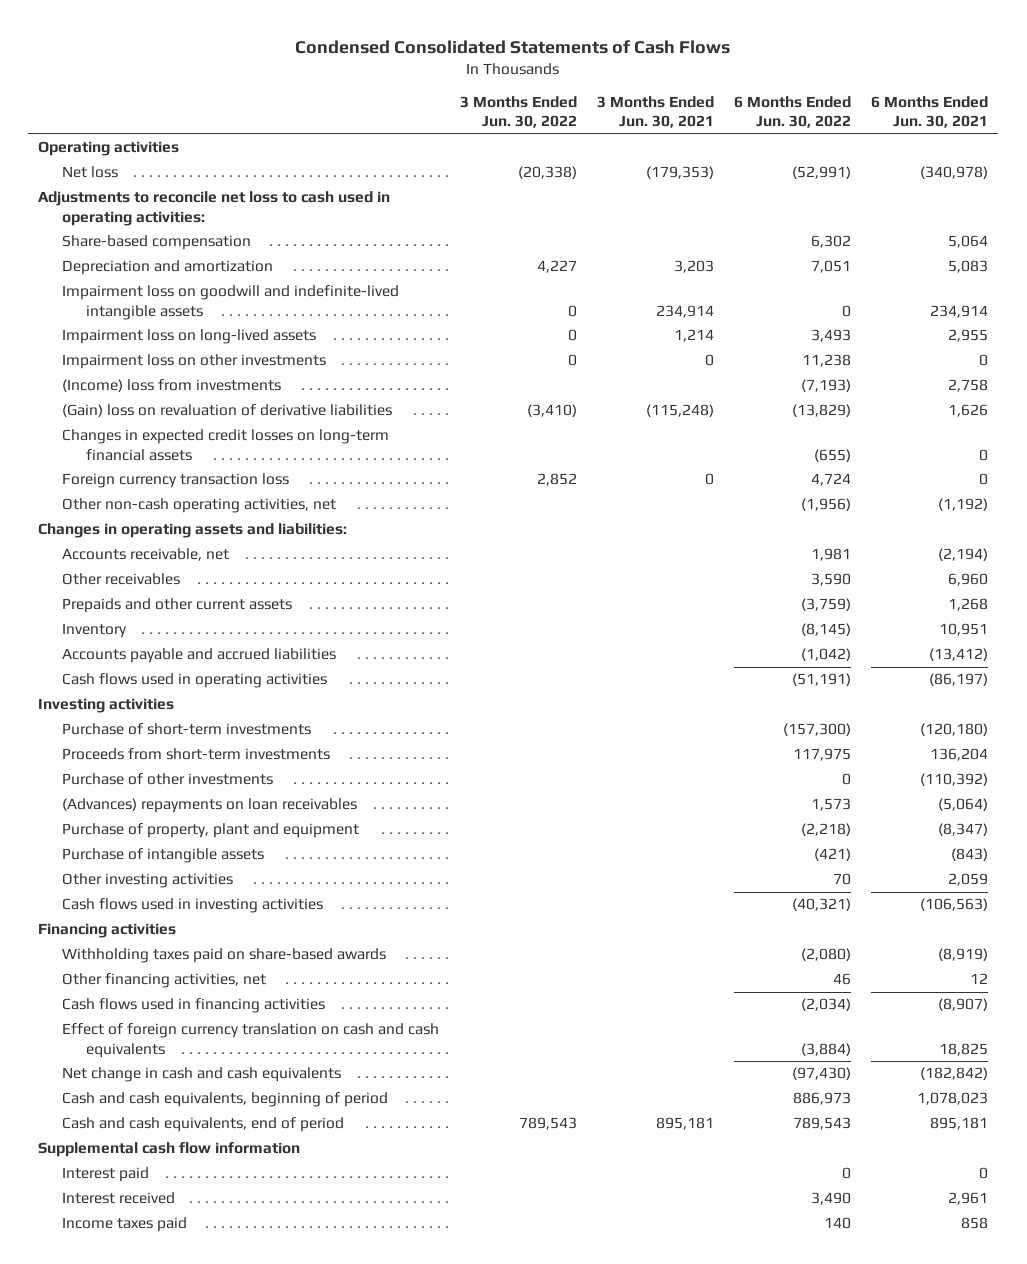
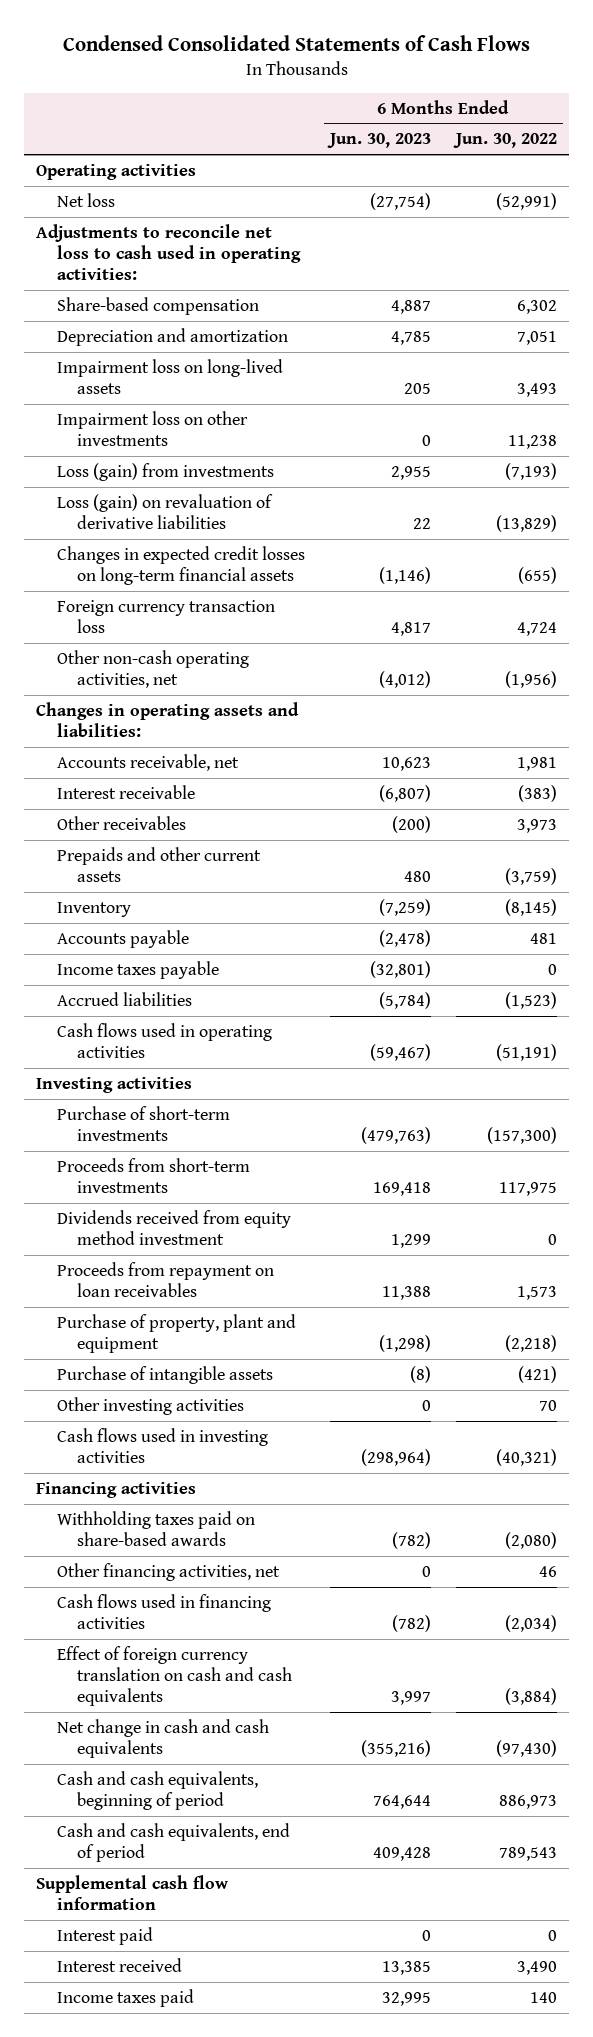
- | 3 Months Ended Jun. 30, 2022 | 3 Months Ended Jun. 30, 2021 | 6 Months Ended Jun. 30, 2022 | 6 Months Ended Jun. 30, 2021
+ | 6 Months Ended Jun. 30, 2023 | 6 Months Ended Jun. 30, 2022
- Impairment loss on goodwill and indefinite-lived intangible assets | 0 | 234,914 | 0 | 234,914
- (Income) loss from investments | | | (7,193) | 2,758
- (Gain) loss on revaluation of derivative liabilities | (3,410) | (115,248) | (13,829) | 1,626
+ Loss (gain) from investments | 2,955 | (7,193)
+ Loss (gain) on revaluation of derivative liabilities | 22 | (13,829)
- Other receivables | | | 3,590 | 6,960
+ Interest receivable | (6,807) | (383)
+ Other receivables | (200) | 3,973
- Accounts payable and accrued liabilities | | | (1,042) | (13,412)
+ Accounts payable | (2,478) | 481
+ Income taxes payable | (32,801) | 0
+ Accrued liabilities | (5,784) | (1,523)
- Purchase of other investments | | | 0 | (110,392)
- (Advances) repayments on loan receivables | | | 1,573 | (5,064)
+ Dividends received from equity method investment | 1,299 | 0
+ Proceeds from repayment on loan receivables | 11,388 | 1,573

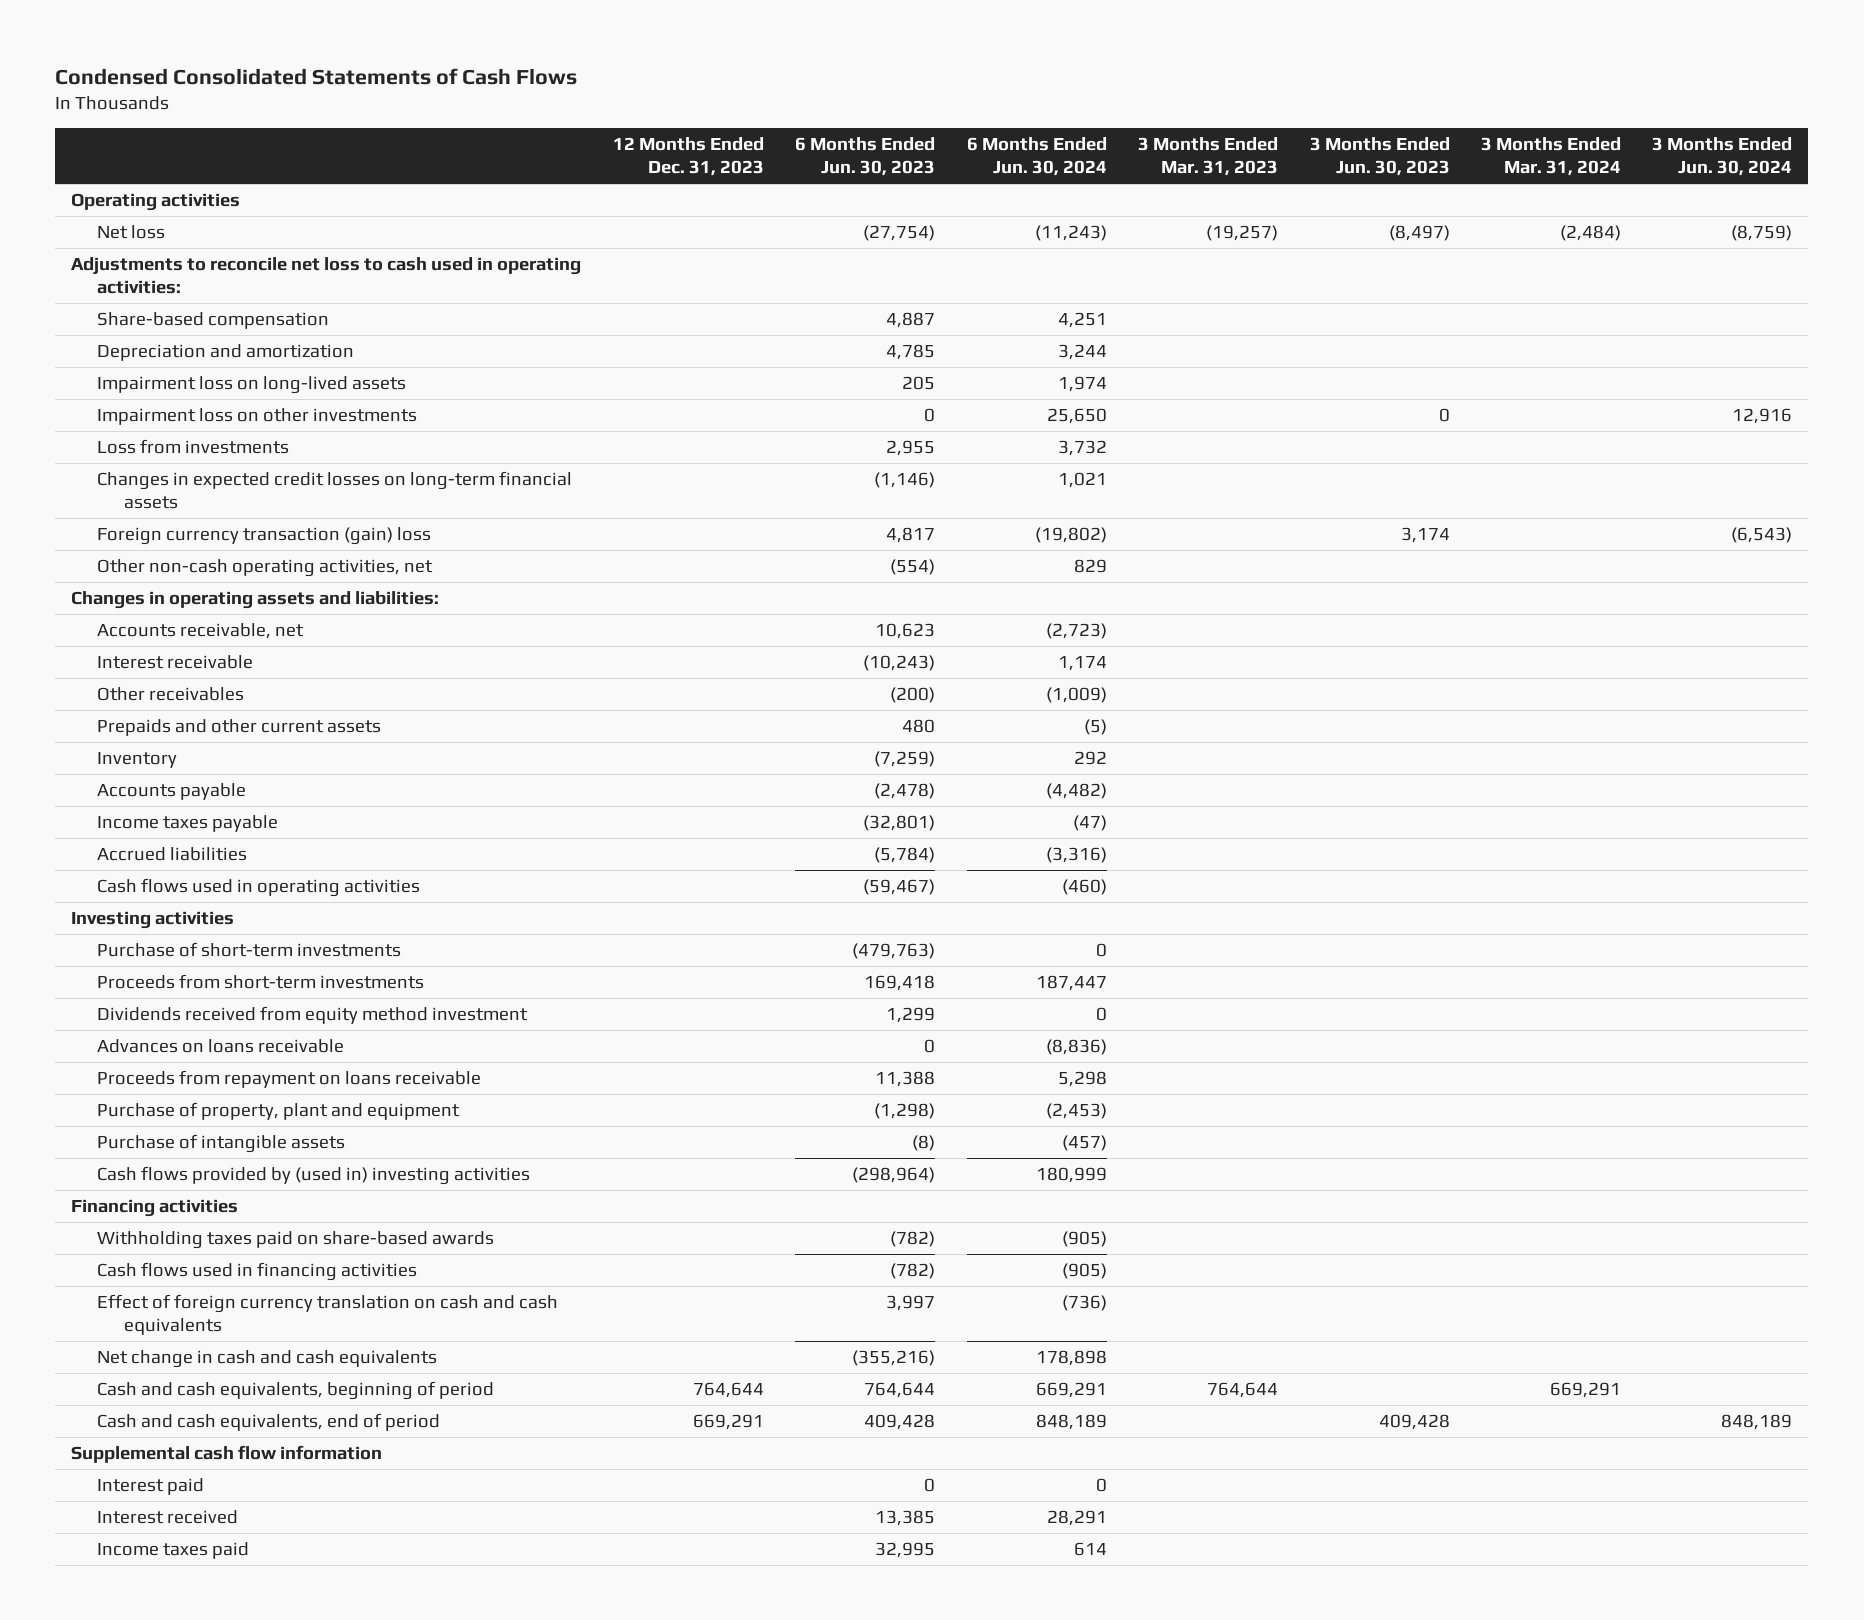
- | 6 Months Ended Jun. 30, 2023 | 6 Months Ended Jun. 30, 2022
+ | 12 Months Ended Dec. 31, 2023 | 6 Months Ended Jun. 30, 2023 | 6 Months Ended Jun. 30, 2024 | 3 Months Ended Mar. 31, 2023 | 3 Months Ended Jun. 30, 2023 | 3 Months Ended Mar. 31, 2024 | 3 Months Ended Jun. 30, 2024
- Loss (gain) from investments | 2,955 | (7,193)
- Loss (gain) on revaluation of derivative liabilities | 22 | (13,829)
+ Loss from investments | | 2,955 | 3,732 | | | |
- Foreign currency transaction loss | 4,817 | 4,724
- Other non-cash operating activities, net | (4,012) | (1,956)
+ Foreign currency transaction (gain) loss | | 4,817 | (19,802) | | 3,174 | | (6,543)
+ Other non-cash operating activities, net | | (554) | 829 | | | |
- Interest receivable | (6,807) | (383)
+ Interest receivable | | (10,243) | 1,174 | | | |
- Proceeds from repayment on loan receivables | 11,388 | 1,573
+ Advances on loans receivable | | 0 | (8,836) | | | |
+ Proceeds from repayment on loans receivable | | 11,388 | 5,298 | | | |
- Other investing activities | 0 | 70
- Cash flows used in investing activities | (298,964) | (40,321)
+ Cash flows provided by (used in) investing activities | | (298,964) | 180,999 | | | |
- Other financing activities, net | 0 | 46

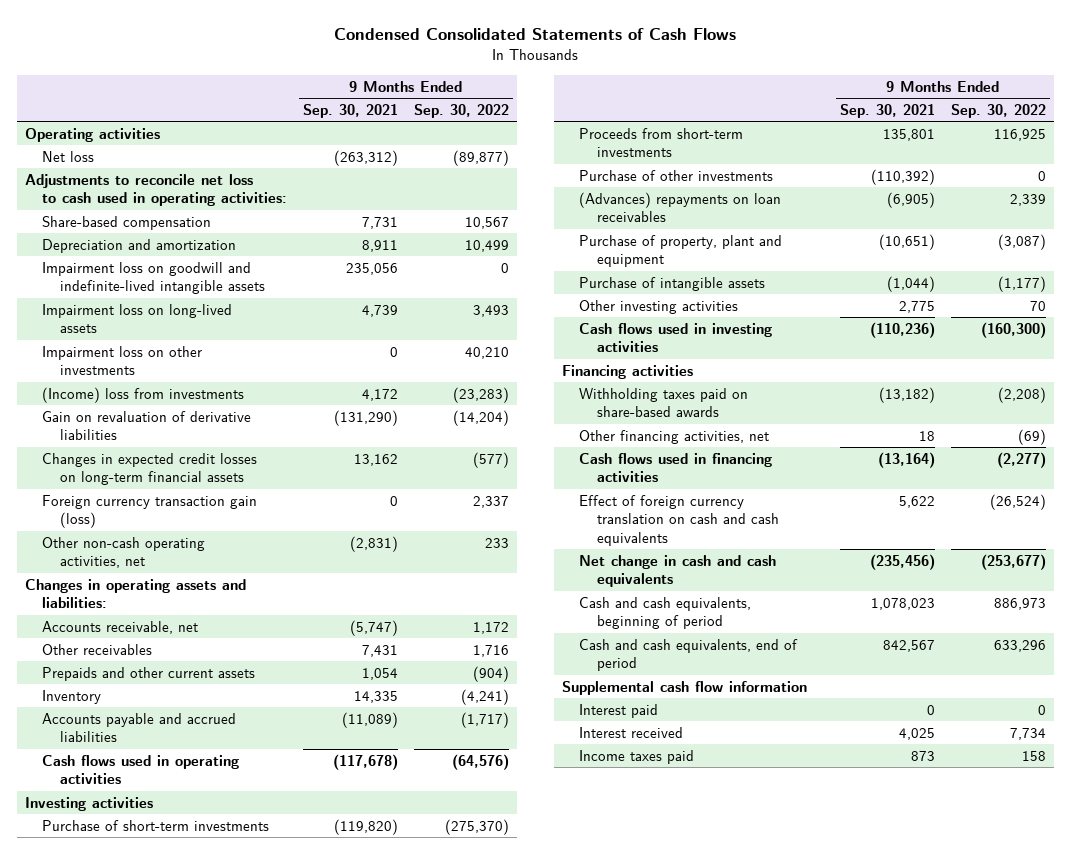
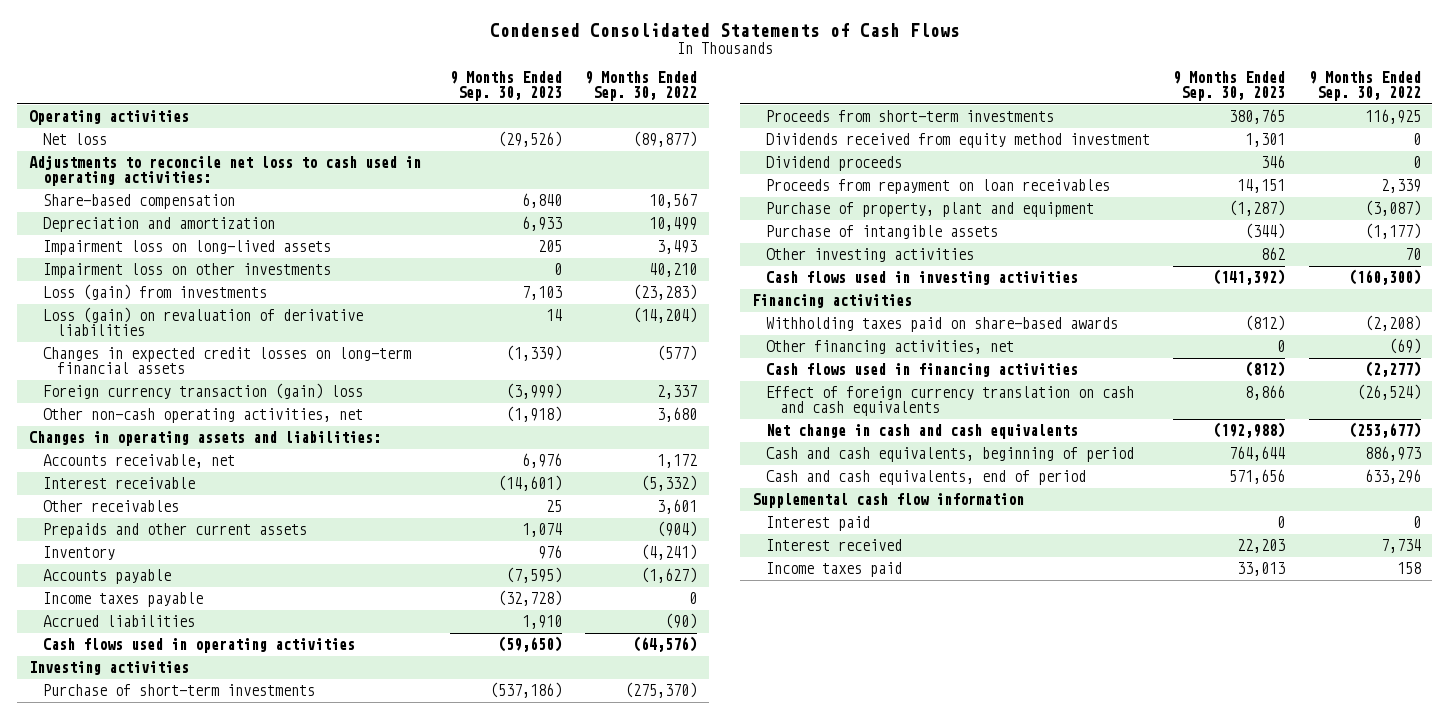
- | 9 Months Ended Sep. 30, 2021 | 9 Months Ended Sep. 30, 2022
+ | 9 Months Ended Sep. 30, 2023 | 9 Months Ended Sep. 30, 2022
- Impairment loss on goodwill and indefinite-lived intangible assets | 235,056 | 0
- (Income) loss from investments | 4,172 | (23,283)
- Gain on revaluation of derivative liabilities | (131,290) | (14,204)
+ Loss (gain) from investments | 7,103 | (23,283)
+ Loss (gain) on revaluation of derivative liabilities | 14 | (14,204)
- Foreign currency transaction gain (loss) | 0 | 2,337
- Other non-cash operating activities, net | (2,831) | 233
+ Foreign currency transaction (gain) loss | (3,999) | 2,337
+ Other non-cash operating activities, net | (1,918) | 3,680
- Other receivables | 7,431 | 1,716
+ Interest receivable | (14,601) | (5,332)
+ Other receivables | 25 | 3,601
- Accounts payable and accrued liabilities | (11,089) | (1,717)
+ Accounts payable | (7,595) | (1,627)
+ Income taxes payable | (32,728) | 0
+ Accrued liabilities | 1,910 | (90)
- Purchase of other investments | (110,392) | 0
- (Advances) repayments on loan receivables | (6,905) | 2,339
+ Dividends received from equity method investment | 1,301 | 0
+ Dividend proceeds | 346 | 0
+ Proceeds from repayment on loan receivables | 14,151 | 2,339

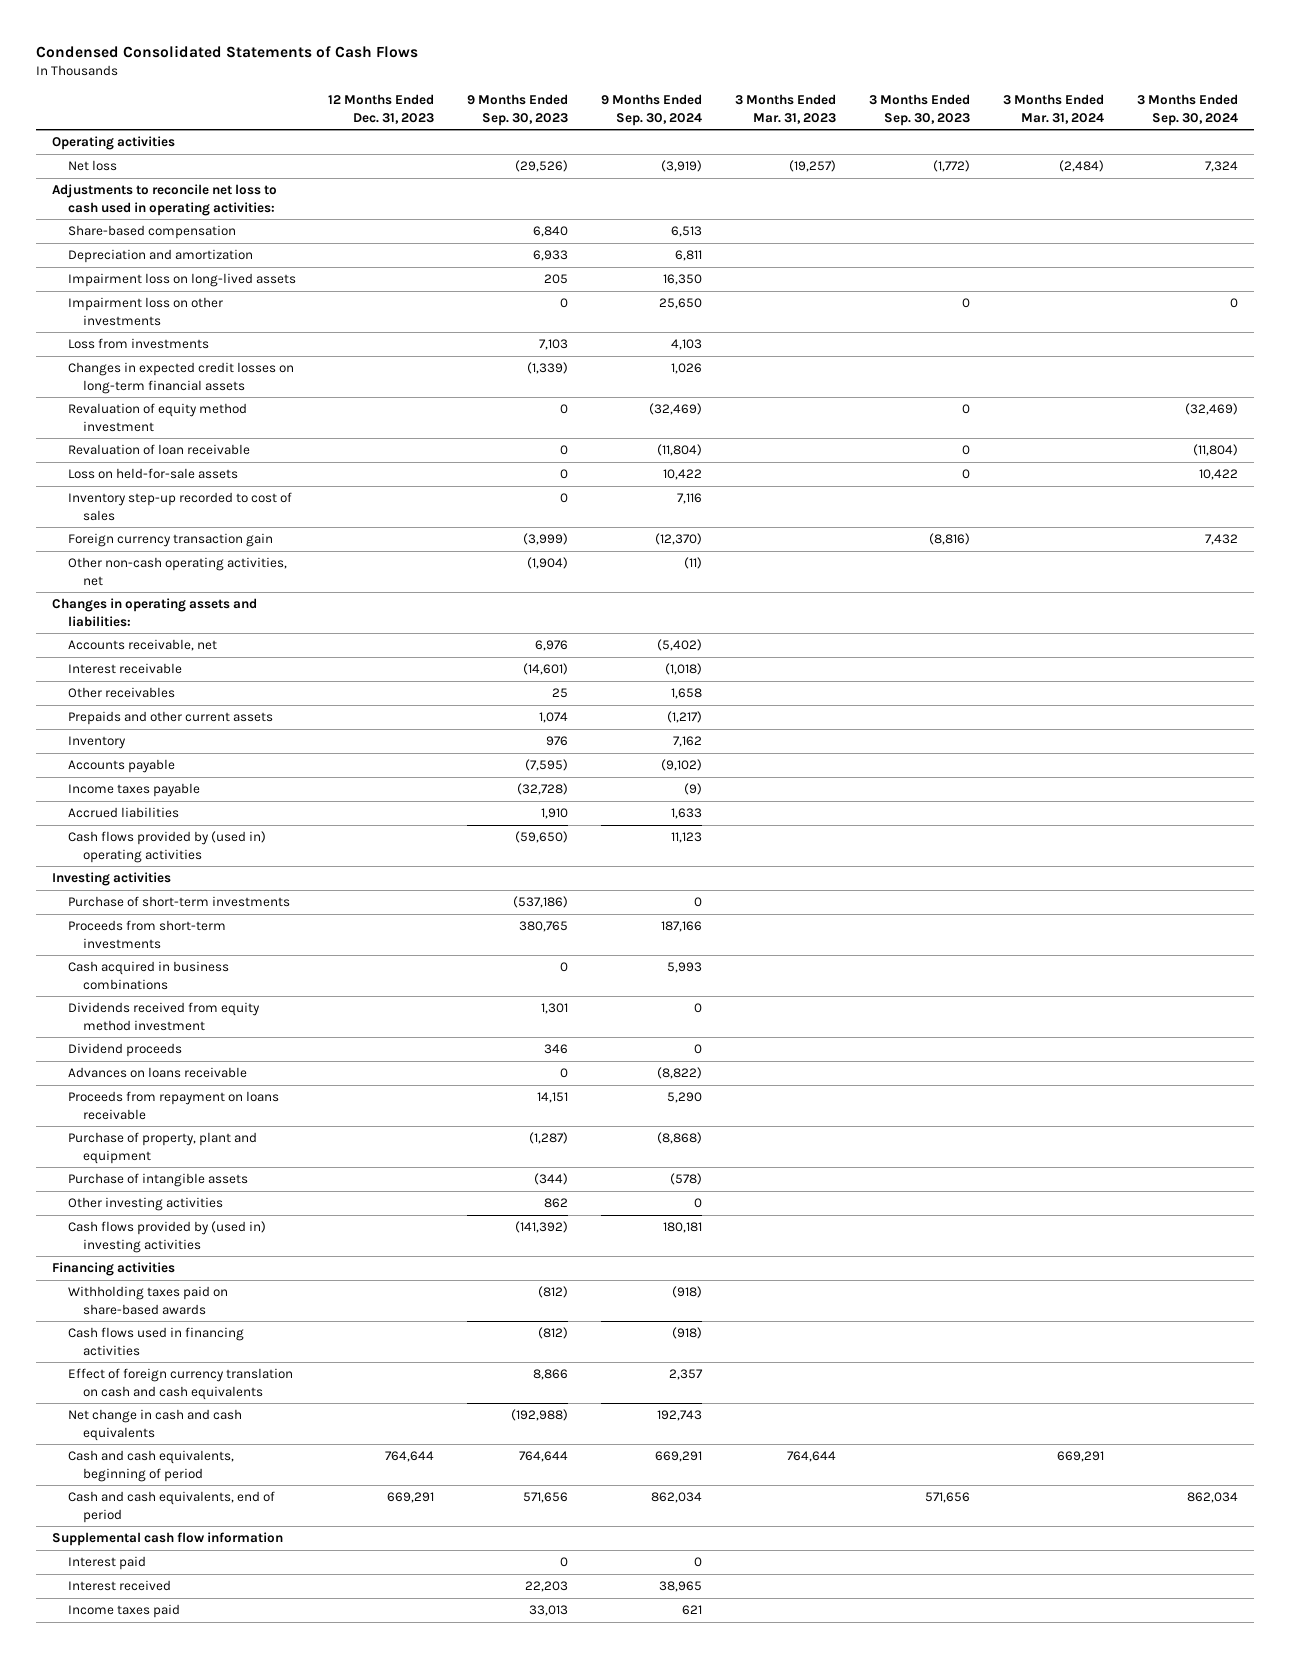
- | 9 Months Ended Sep. 30, 2023 | 9 Months Ended Sep. 30, 2022
+ | 12 Months Ended Dec. 31, 2023 | 9 Months Ended Sep. 30, 2023 | 9 Months Ended Sep. 30, 2024 | 3 Months Ended Mar. 31, 2023 | 3 Months Ended Sep. 30, 2023 | 3 Months Ended Mar. 31, 2024 | 3 Months Ended Sep. 30, 2024
- Loss (gain) from investments | 7,103 | (23,283)
- Loss (gain) on revaluation of derivative liabilities | 14 | (14,204)
+ Loss from investments | | 7,103 | 4,103 | | | |
- Foreign currency transaction (gain) loss | (3,999) | 2,337
- Other non-cash operating activities, net | (1,918) | 3,680
+ Revaluation of equity method investment | | 0 | (32,469) | | 0 | | (32,469)
+ Revaluation of loan receivable | | 0 | (11,804) | | 0 | | (11,804)
+ Loss on held-for-sale assets | | 0 | 10,422 | | 0 | | 10,422
+ Inventory step-up recorded to cost of sales | | 0 | 7,116 | | | |
+ Foreign currency transaction gain | | (3,999) | (12,370) | | (8,816) | | 7,432
+ Other non-cash operating activities, net | | (1,904) | (11) | | | |
- Cash flows used in operating activities | (59,650) | (64,576)
+ Cash flows provided by (used in) operating activities | | (59,650) | 11,123 | | | |
+ Cash acquired in business combinations | | 0 | 5,993 | | | |
- Proceeds from repayment on loan receivables | 14,151 | 2,339
+ Advances on loans receivable | | 0 | (8,822) | | | |
+ Proceeds from repayment on loans receivable | | 14,151 | 5,290 | | | |
- Cash flows used in investing activities | (141,392) | (160,300)
+ Cash flows provided by (used in) investing activities | | (141,392) | 180,181 | | | |
- Other financing activities, net | 0 | (69)

